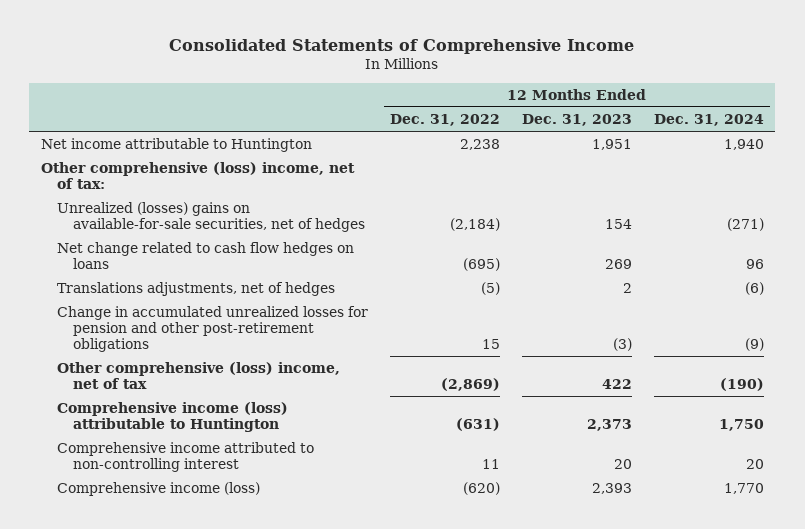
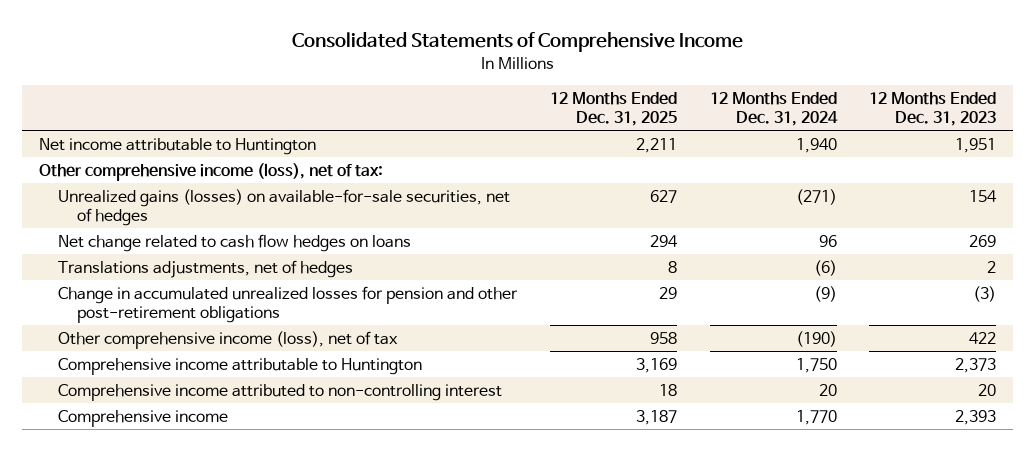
- | 12 Months Ended Dec. 31, 2022 | 12 Months Ended Dec. 31, 2023 | 12 Months Ended Dec. 31, 2024
+ | 12 Months Ended Dec. 31, 2025 | 12 Months Ended Dec. 31, 2024 | 12 Months Ended Dec. 31, 2023
- Other comprehensive (loss) income, net of tax:
- Unrealized (losses) gains on available-for-sale securities, net of hedges | (2,184) | 154 | (271)
+ Other comprehensive income (loss), net of tax:
+ Unrealized gains (losses) on available-for-sale securities, net of hedges | 627 | (271) | 154
- Other comprehensive (loss) income, net of tax | (2,869) | 422 | (190)
- Comprehensive income (loss) attributable to Huntington | (631) | 2,373 | 1,750
+ Other comprehensive income (loss), net of tax | 958 | (190) | 422
+ Comprehensive income attributable to Huntington | 3,169 | 1,750 | 2,373
- Comprehensive income (loss) | (620) | 2,393 | 1,770
+ Comprehensive income | 3,187 | 1,770 | 2,393

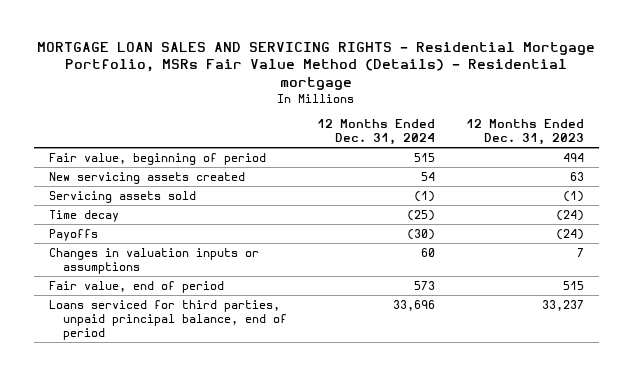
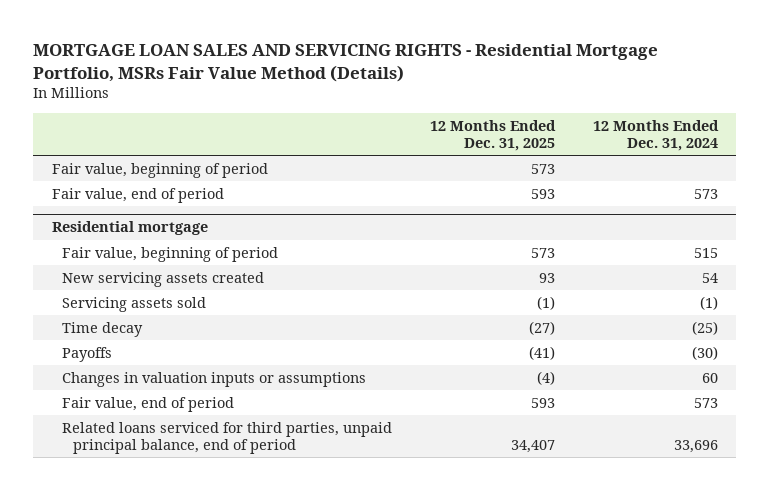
- MORTGAGE LOAN SALES AND SERVICING RIGHTS - Residential Mortgage Portfolio, MSRs Fair Value Method (Details) - Residential mortgage
+ MORTGAGE LOAN SALES AND SERVICING RIGHTS - Residential Mortgage Portfolio, MSRs Fair Value Method (Details)
- | 12 Months Ended Dec. 31, 2024 | 12 Months Ended Dec. 31, 2023
+ | 12 Months Ended Dec. 31, 2025 | 12 Months Ended Dec. 31, 2024
+ Fair value, beginning of period | 573 |
+ Fair value, end of period | 593 | 573
+ Residential mortgage
- Loans serviced for third parties, unpaid principal balance, end of period | 33,696 | 33,237
+ Related loans serviced for third parties, unpaid principal balance, end of period | 34,407 | 33,696

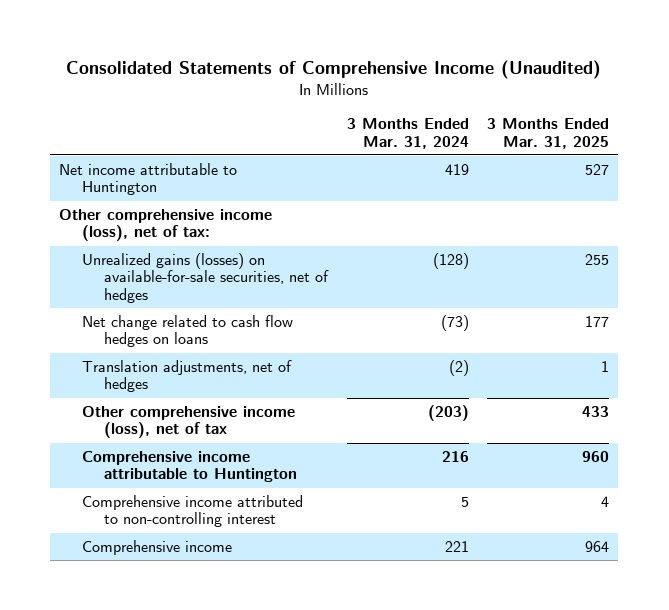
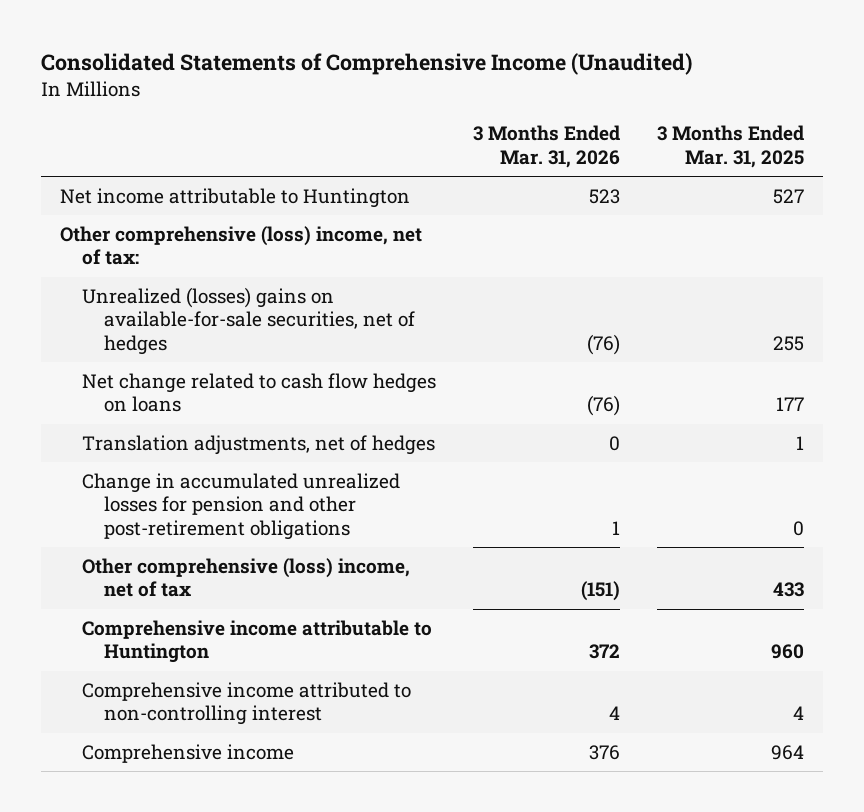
- | 3 Months Ended Mar. 31, 2024 | 3 Months Ended Mar. 31, 2025
+ | 3 Months Ended Mar. 31, 2026 | 3 Months Ended Mar. 31, 2025
- Other comprehensive income (loss), net of tax:
- Unrealized gains (losses) on available-for-sale securities, net of hedges | (128) | 255
+ Other comprehensive (loss) income, net of tax:
+ Unrealized (losses) gains on available-for-sale securities, net of hedges | (76) | 255
- Other comprehensive income (loss), net of tax | (203) | 433
+ Change in accumulated unrealized losses for pension and other post-retirement obligations | 1 | 0
+ Other comprehensive (loss) income, net of tax | (151) | 433

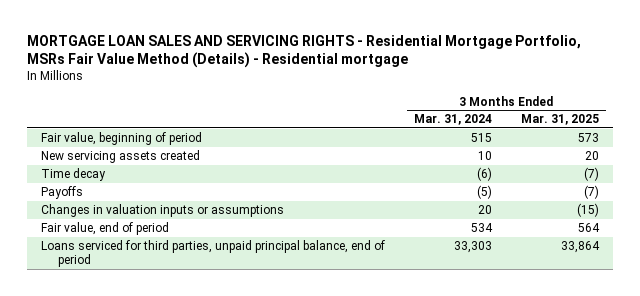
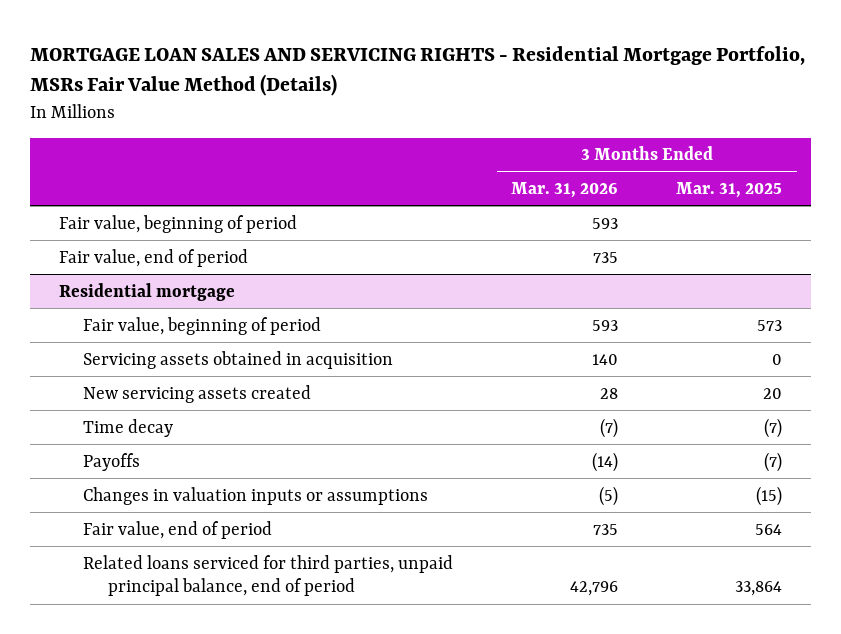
- MORTGAGE LOAN SALES AND SERVICING RIGHTS - Residential Mortgage Portfolio, MSRs Fair Value Method (Details) - Residential mortgage
+ MORTGAGE LOAN SALES AND SERVICING RIGHTS - Residential Mortgage Portfolio, MSRs Fair Value Method (Details)
- | 3 Months Ended Mar. 31, 2024 | 3 Months Ended Mar. 31, 2025
+ | 3 Months Ended Mar. 31, 2026 | 3 Months Ended Mar. 31, 2025
+ Fair value, beginning of period | 593 |
+ Fair value, end of period | 735 |
+ Residential mortgage
+ Servicing assets obtained in acquisition | 140 | 0
- Loans serviced for third parties, unpaid principal balance, end of period | 33,303 | 33,864
+ Related loans serviced for third parties, unpaid principal balance, end of period | 42,796 | 33,864

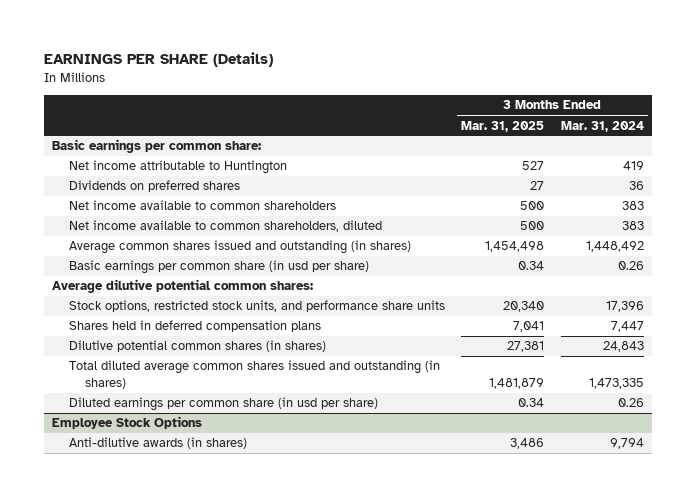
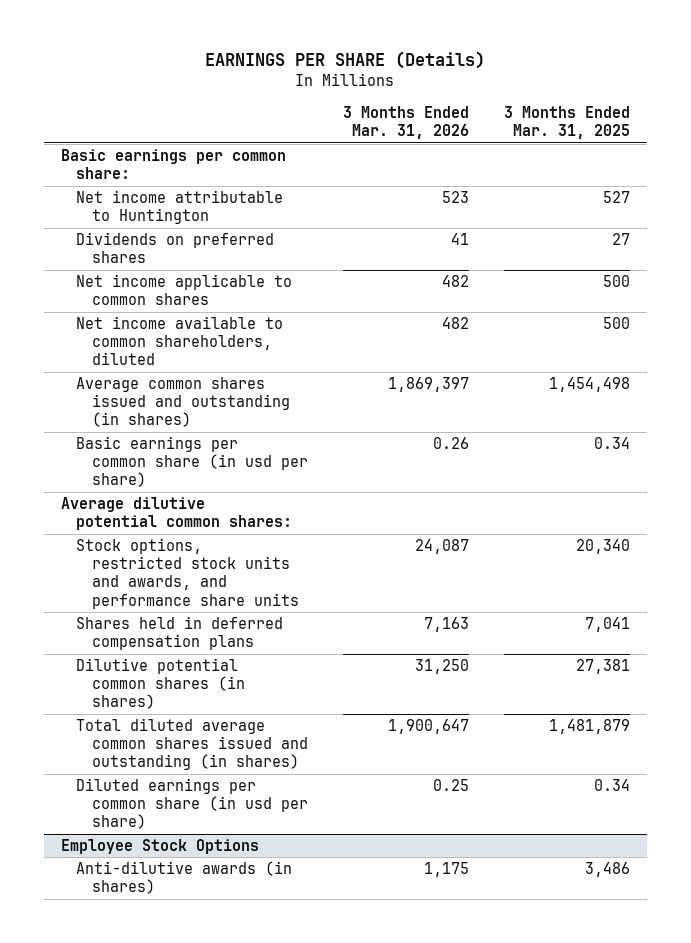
- | 3 Months Ended Mar. 31, 2025 | 3 Months Ended Mar. 31, 2024
+ | 3 Months Ended Mar. 31, 2026 | 3 Months Ended Mar. 31, 2025
- Net income available to common shareholders | 500 | 383
+ Net income applicable to common shares | 482 | 500
- Stock options, restricted stock units, and performance share units | 20,340 | 17,396
+ Stock options, restricted stock units and awards, and performance share units | 24,087 | 20,340

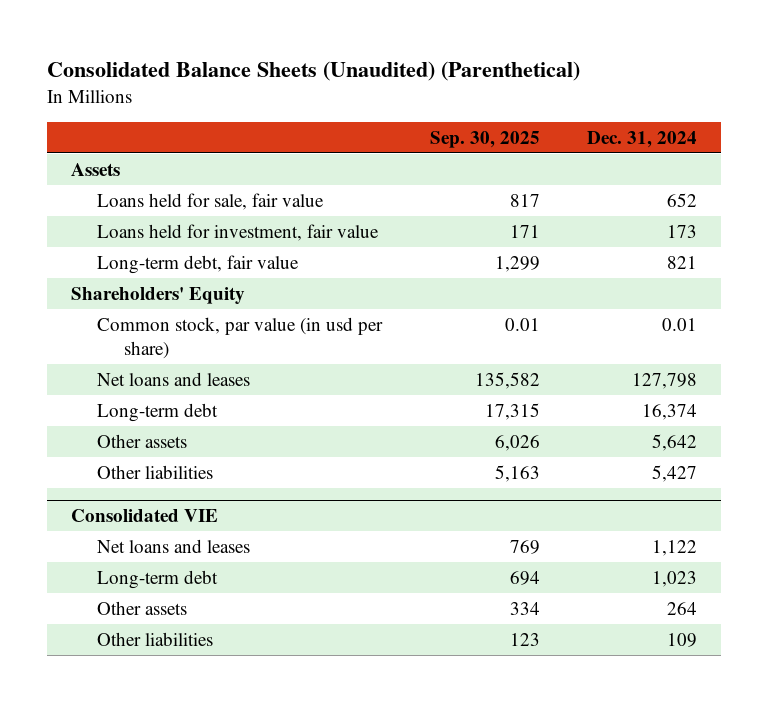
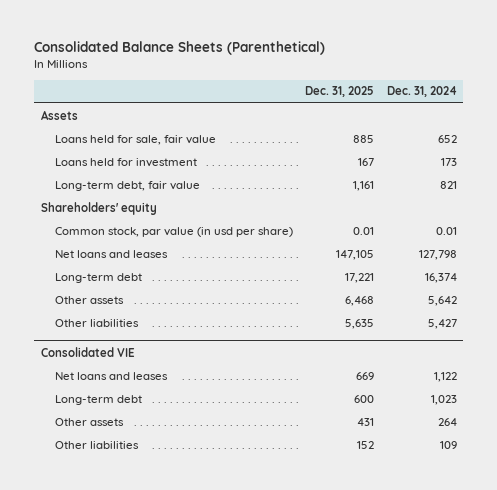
- Consolidated Balance Sheets (Unaudited) (Parenthetical)
+ Consolidated Balance Sheets (Parenthetical)
- | Sep. 30, 2025 | Dec. 31, 2024
+ | Dec. 31, 2025 | Dec. 31, 2024
- Loans held for investment, fair value | 171 | 173
+ Loans held for investment | 167 | 173
- Shareholders' Equity
+ Shareholders' equity

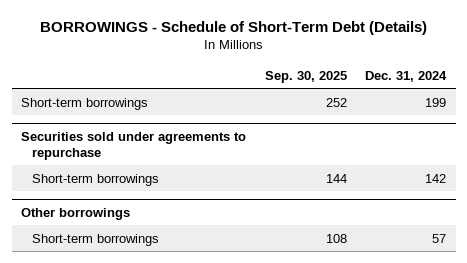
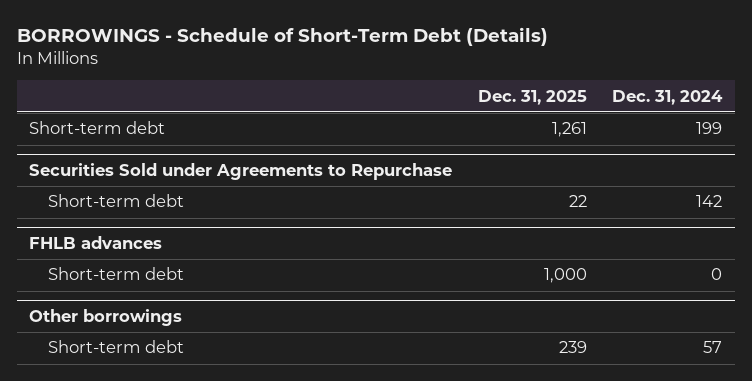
- | Sep. 30, 2025 | Dec. 31, 2024
+ | Dec. 31, 2025 | Dec. 31, 2024
- Short-term borrowings | 252 | 199
- Securities sold under agreements to repurchase
- Short-term borrowings | 144 | 142
+ Short-term debt | 1,261 | 199
+ Securities Sold under Agreements to Repurchase
+ Short-term debt | 22 | 142
+ FHLB advances
+ Short-term debt | 1,000 | 0
@ Other borrowings
- Short-term borrowings | 108 | 57
+ Short-term debt | 239 | 57

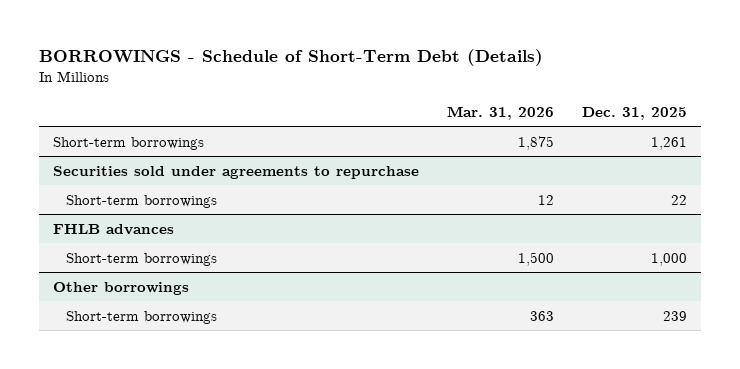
- | Dec. 31, 2025 | Dec. 31, 2024
+ | Mar. 31, 2026 | Dec. 31, 2025
- Short-term debt | 1,261 | 199
- Securities Sold under Agreements to Repurchase
- Short-term debt | 22 | 142
+ Short-term borrowings | 1,875 | 1,261
+ Securities sold under agreements to repurchase
+ Short-term borrowings | 12 | 22
@ FHLB advances
- Short-term debt | 1,000 | 0
+ Short-term borrowings | 1,500 | 1,000
@ Other borrowings
- Short-term debt | 239 | 57
+ Short-term borrowings | 363 | 239

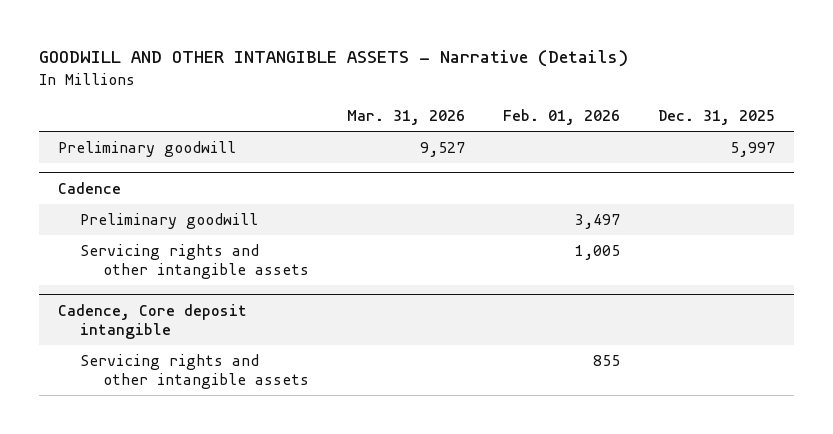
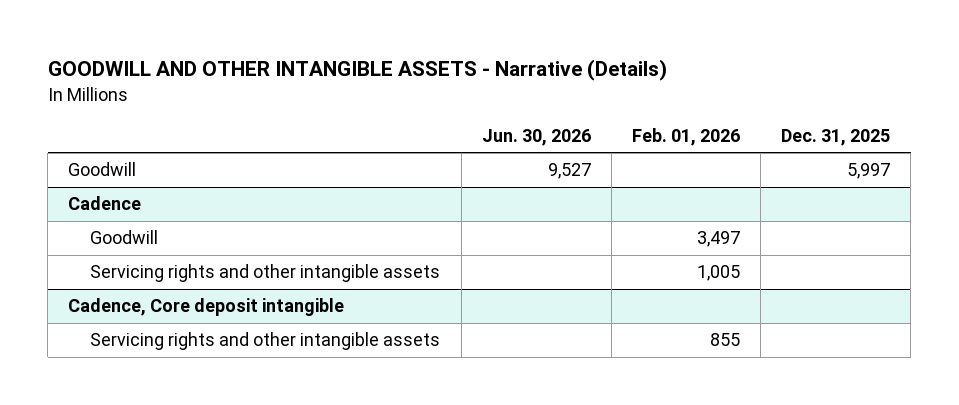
- | Mar. 31, 2026 | Feb. 01, 2026 | Dec. 31, 2025
+ | Jun. 30, 2026 | Feb. 01, 2026 | Dec. 31, 2025
- Preliminary goodwill | 9,527 | | 5,997
+ Goodwill | 9,527 | | 5,997
@ Cadence
- Preliminary goodwill | | 3,497 |
+ Goodwill | | 3,497 |

